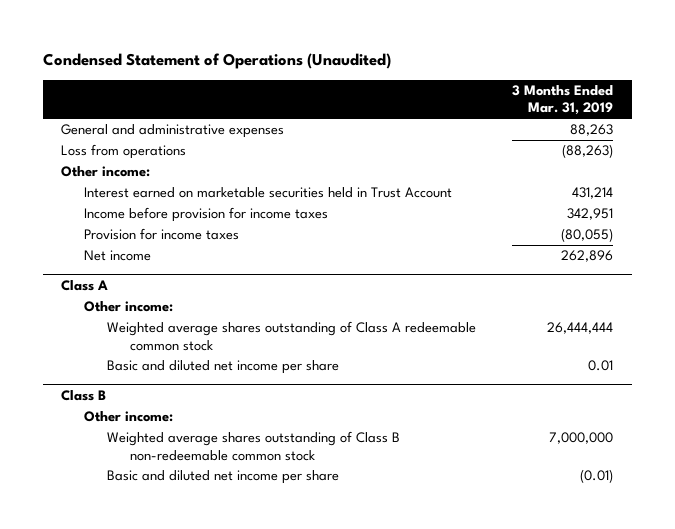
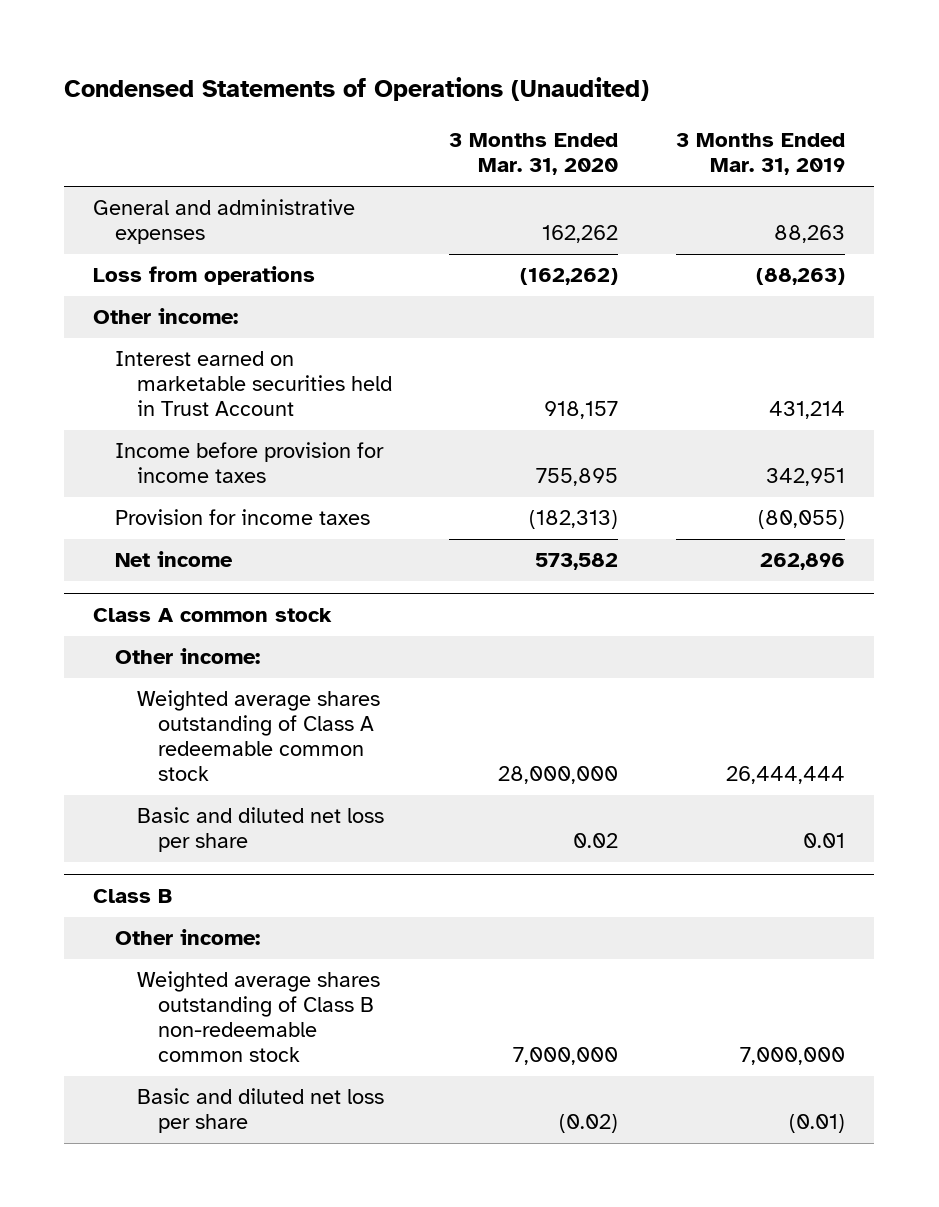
- Condensed Statement of Operations (Unaudited)
+ Condensed Statements of Operations (Unaudited)
- | 3 Months Ended Mar. 31, 2019
+ | 3 Months Ended Mar. 31, 2020 | 3 Months Ended Mar. 31, 2019
- Class A
+ Class A common stock
- Basic and diluted net income per share | 0.01
+ Basic and diluted net loss per share | 0.02 | 0.01
@ Class B
- Basic and diluted net income per share | (0.01)
+ Basic and diluted net loss per share | (0.02) | (0.01)

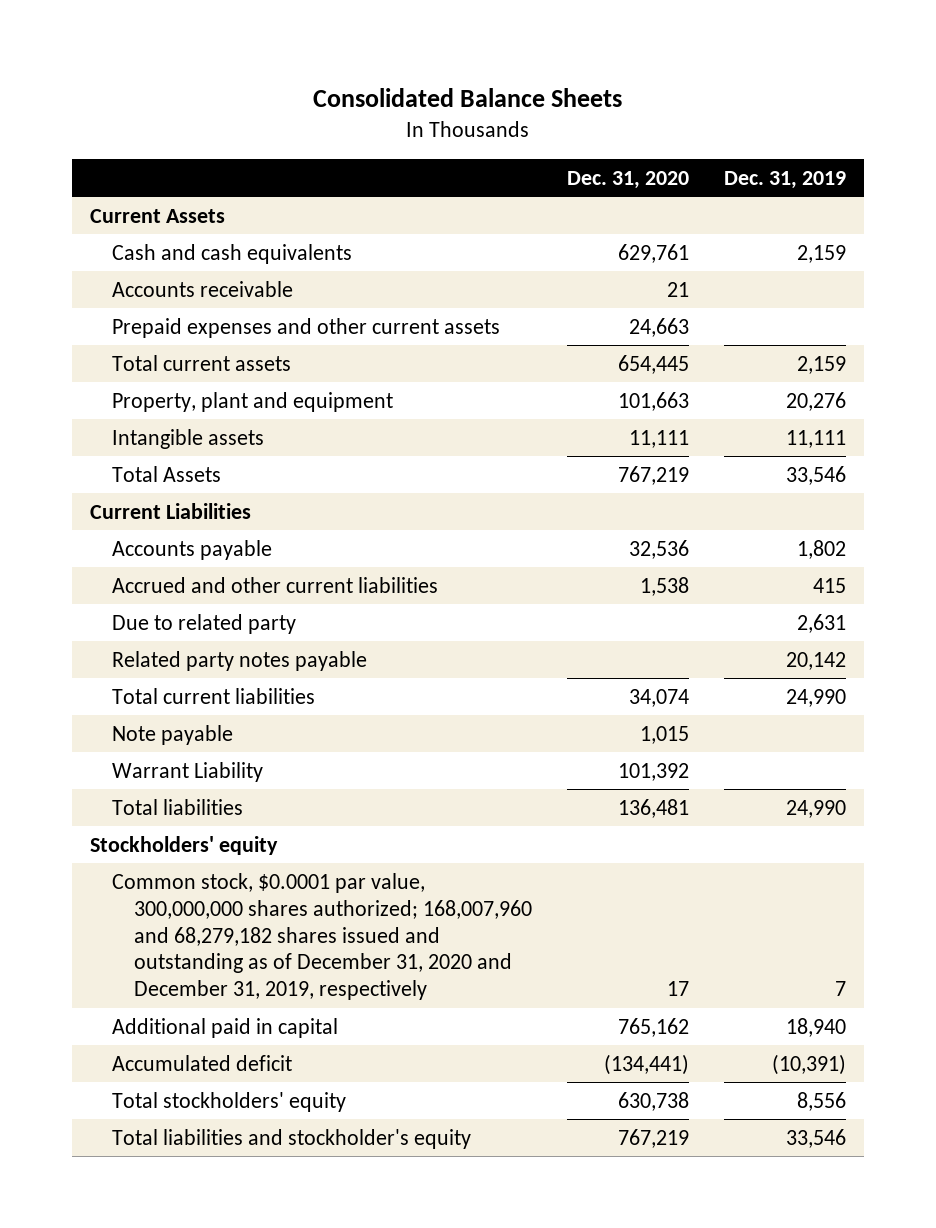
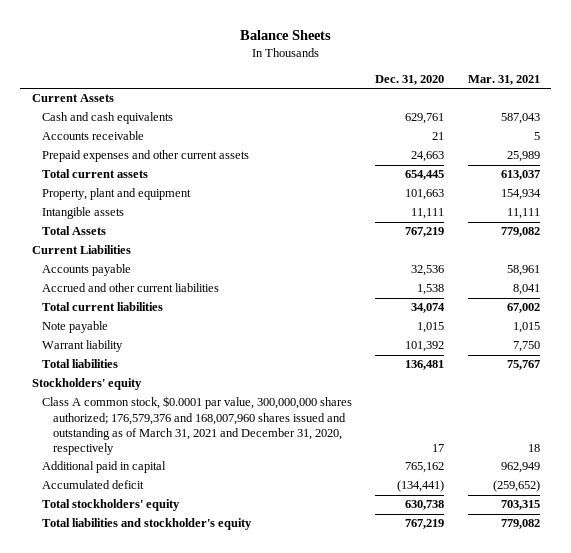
- Consolidated Balance Sheets
+ Balance Sheets
- | Dec. 31, 2020 | Dec. 31, 2019
+ | Dec. 31, 2020 | Mar. 31, 2021
- Due to related party | | 2,631
- Related party notes payable | | 20,142
- Warrant Liability | 101,392 |
+ Warrant liability | 101,392 | 7,750
- Common stock, $0.0001 par value, 300,000,000 shares authorized; 168,007,960 and 68,279,182 shares issued and outstanding as of December 31, 2020 and December 31, 2019, respectively | 17 | 7
+ Class A common stock, $0.0001 par value, 300,000,000 shares authorized; 176,579,376 and 168,007,960 shares issued and outstanding as of March 31, 2021 and December 31, 2020, respectively | 17 | 18

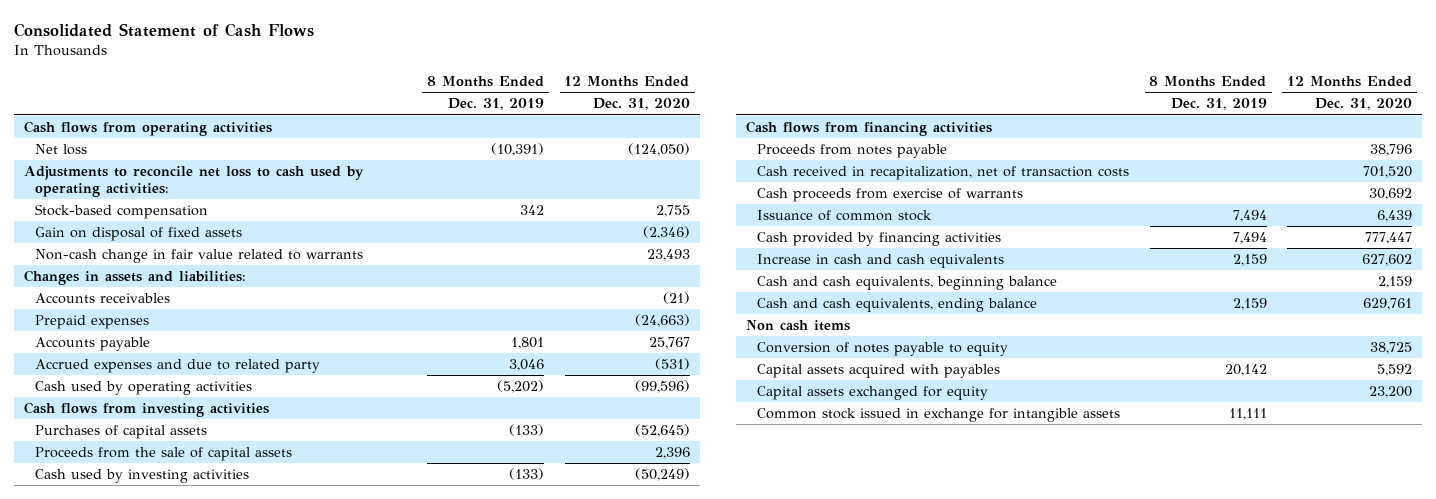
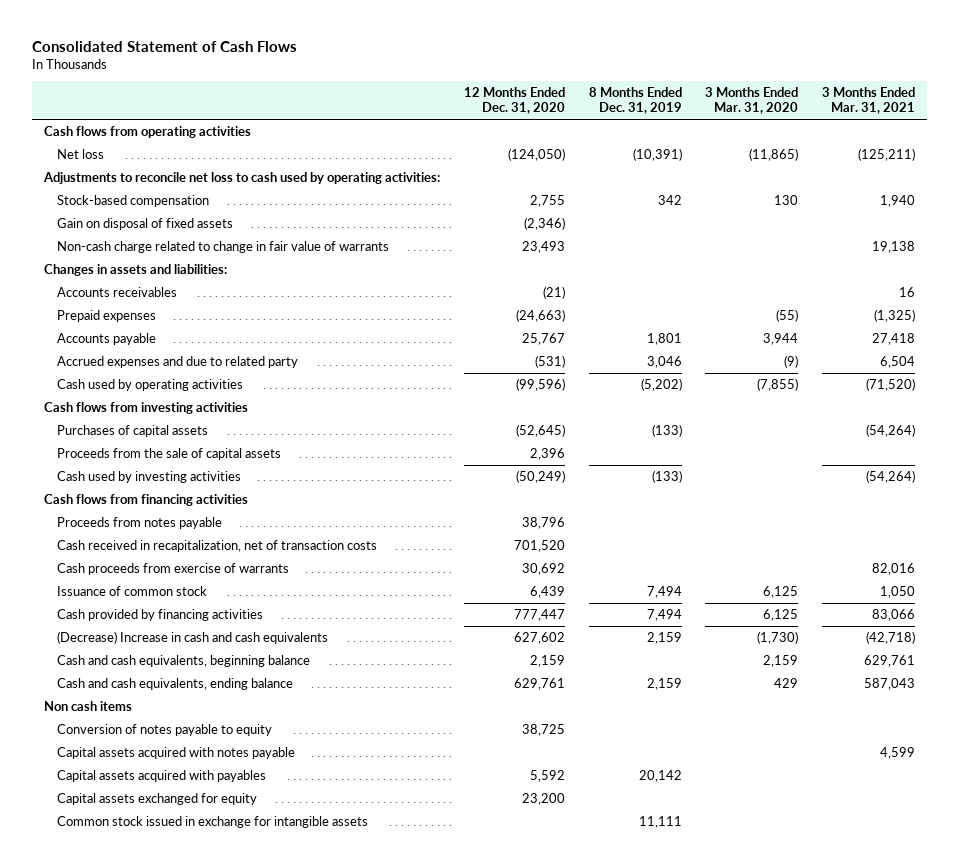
- | 8 Months Ended Dec. 31, 2019 | 12 Months Ended Dec. 31, 2020
+ | 12 Months Ended Dec. 31, 2020 | 8 Months Ended Dec. 31, 2019 | 3 Months Ended Mar. 31, 2020 | 3 Months Ended Mar. 31, 2021
- Non-cash change in fair value related to warrants | | 23,493
+ Non-cash charge related to change in fair value of warrants | 23,493 | | | 19,138
- Increase in cash and cash equivalents | 2,159 | 627,602
+ (Decrease) Increase in cash and cash equivalents | 627,602 | 2,159 | (1,730) | (42,718)
+ Capital assets acquired with notes payable | | | | 4,599

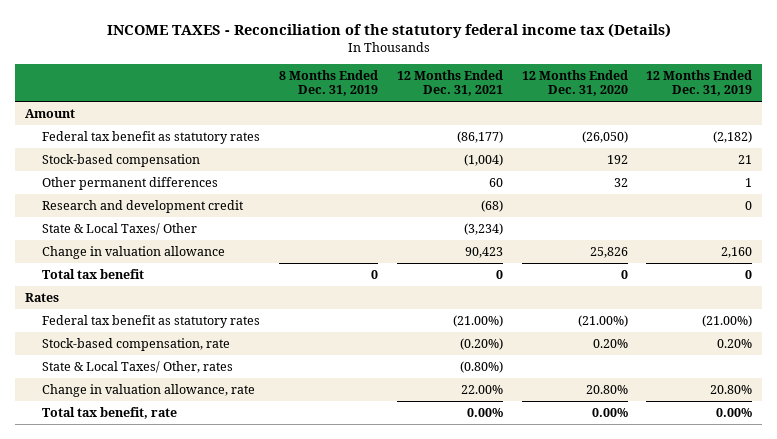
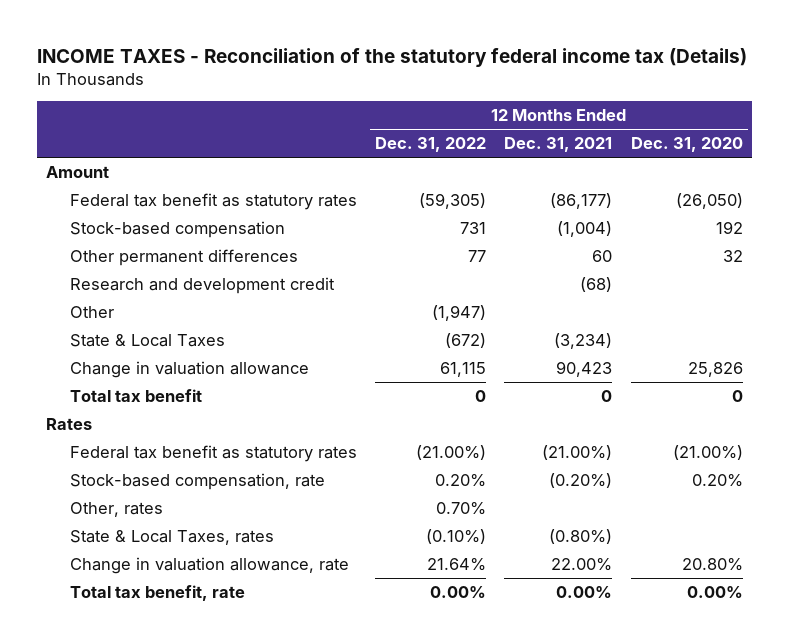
- | 8 Months Ended Dec. 31, 2019 | 12 Months Ended Dec. 31, 2021 | 12 Months Ended Dec. 31, 2020 | 12 Months Ended Dec. 31, 2019
+ | 12 Months Ended Dec. 31, 2022 | 12 Months Ended Dec. 31, 2021 | 12 Months Ended Dec. 31, 2020
- State & Local Taxes/ Other | | (3,234) | |
+ Other | (1,947) | |
+ State & Local Taxes | (672) | (3,234) |
- State & Local Taxes/ Other, rates | | (0.80%) | |
+ Other, rates | 0.70% | |
+ State & Local Taxes, rates | (0.10%) | (0.80%) |

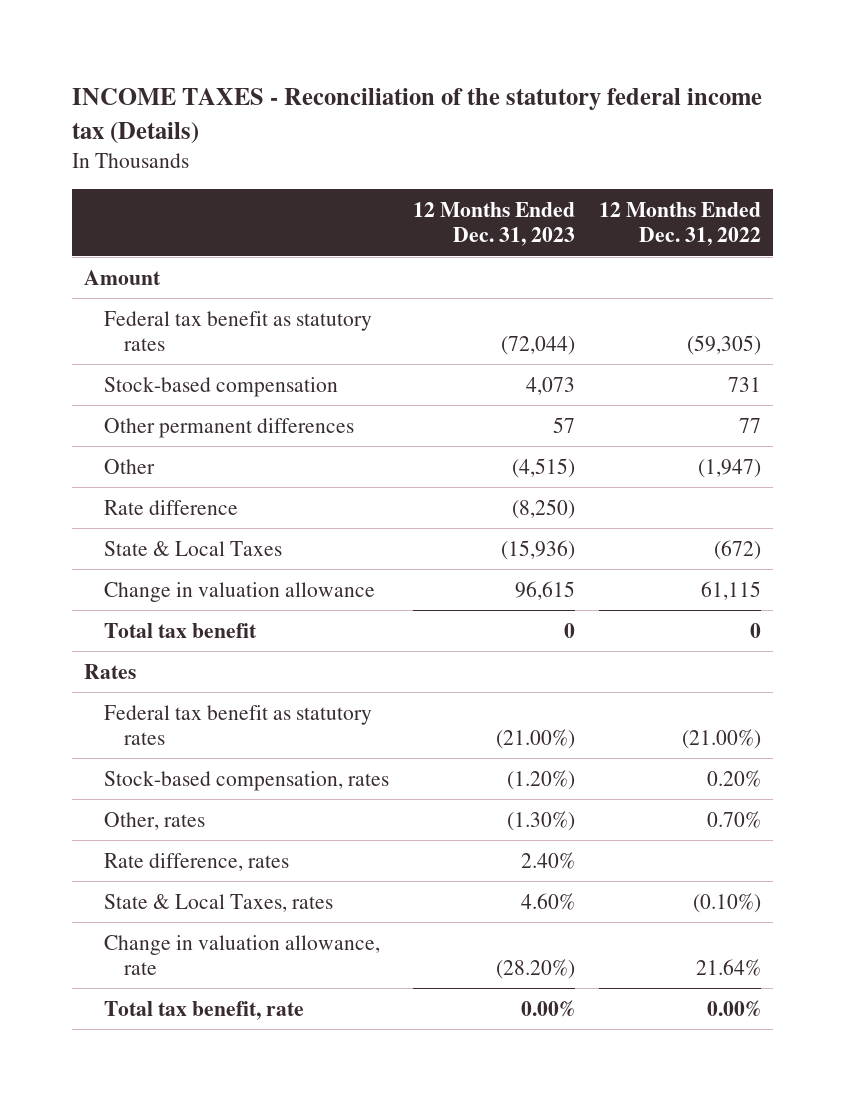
- | 12 Months Ended Dec. 31, 2022 | 12 Months Ended Dec. 31, 2021 | 12 Months Ended Dec. 31, 2020
+ | 12 Months Ended Dec. 31, 2023 | 12 Months Ended Dec. 31, 2022
- Research and development credit | | (68) |
+ Rate difference | (8,250) |
- Stock-based compensation, rate | 0.20% | (0.20%) | 0.20%
+ Stock-based compensation, rates | (1.20%) | 0.20%
+ Rate difference, rates | 2.40% |

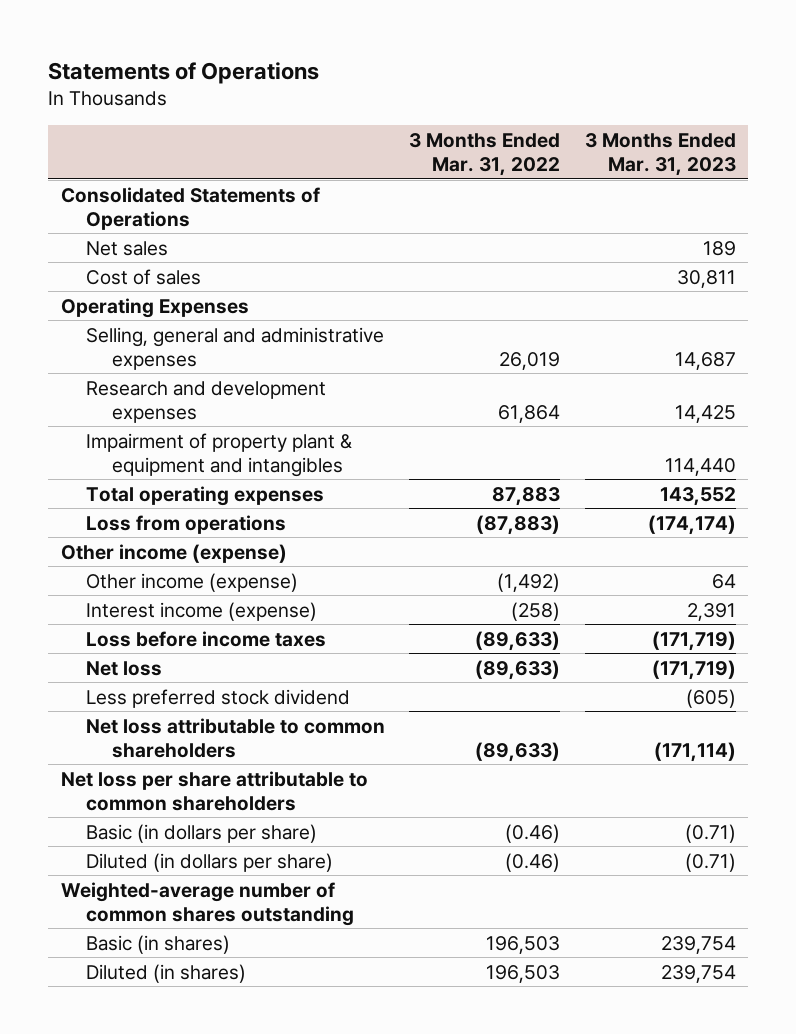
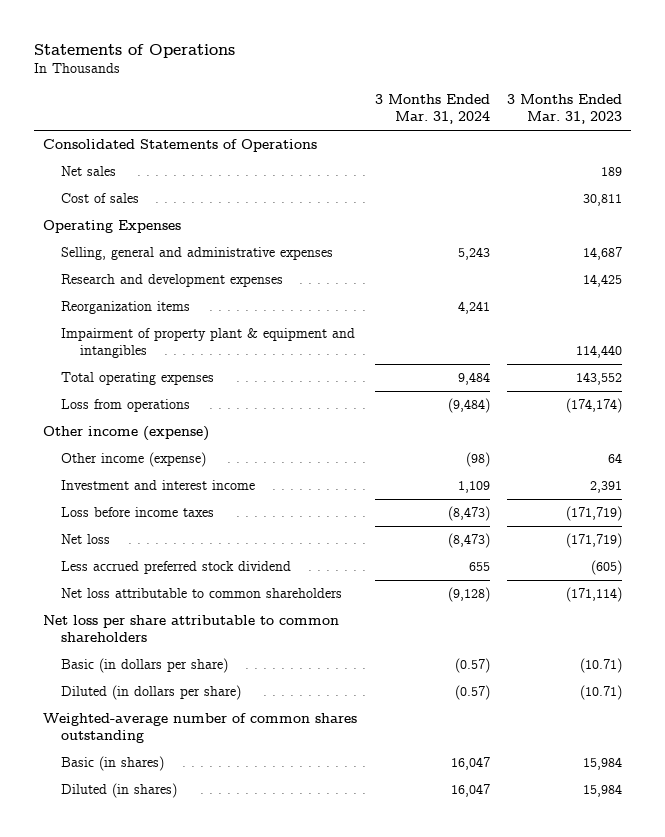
- | 3 Months Ended Mar. 31, 2022 | 3 Months Ended Mar. 31, 2023
+ | 3 Months Ended Mar. 31, 2024 | 3 Months Ended Mar. 31, 2023
+ Reorganization items | 4,241 |
- Interest income (expense) | (258) | 2,391
+ Investment and interest income | 1,109 | 2,391
- Less preferred stock dividend | | (605)
+ Less accrued preferred stock dividend | 655 | (605)
- Basic (in dollars per share) | (0.46) | (0.71)
- Diluted (in dollars per share) | (0.46) | (0.71)
+ Basic (in dollars per share) | (0.57) | (10.71)
+ Diluted (in dollars per share) | (0.57) | (10.71)
- Basic (in shares) | 196,503 | 239,754
- Diluted (in shares) | 196,503 | 239,754
+ Basic (in shares) | 16,047 | 15,984
+ Diluted (in shares) | 16,047 | 15,984

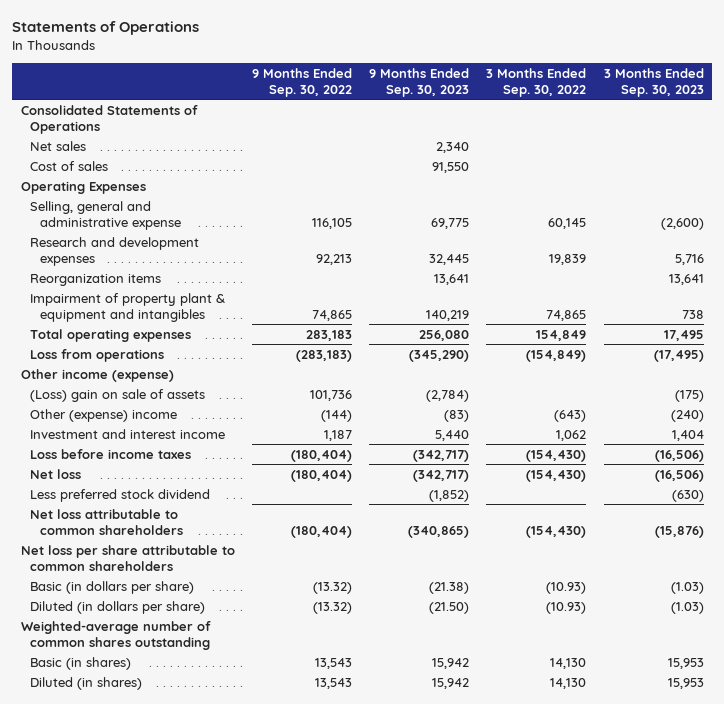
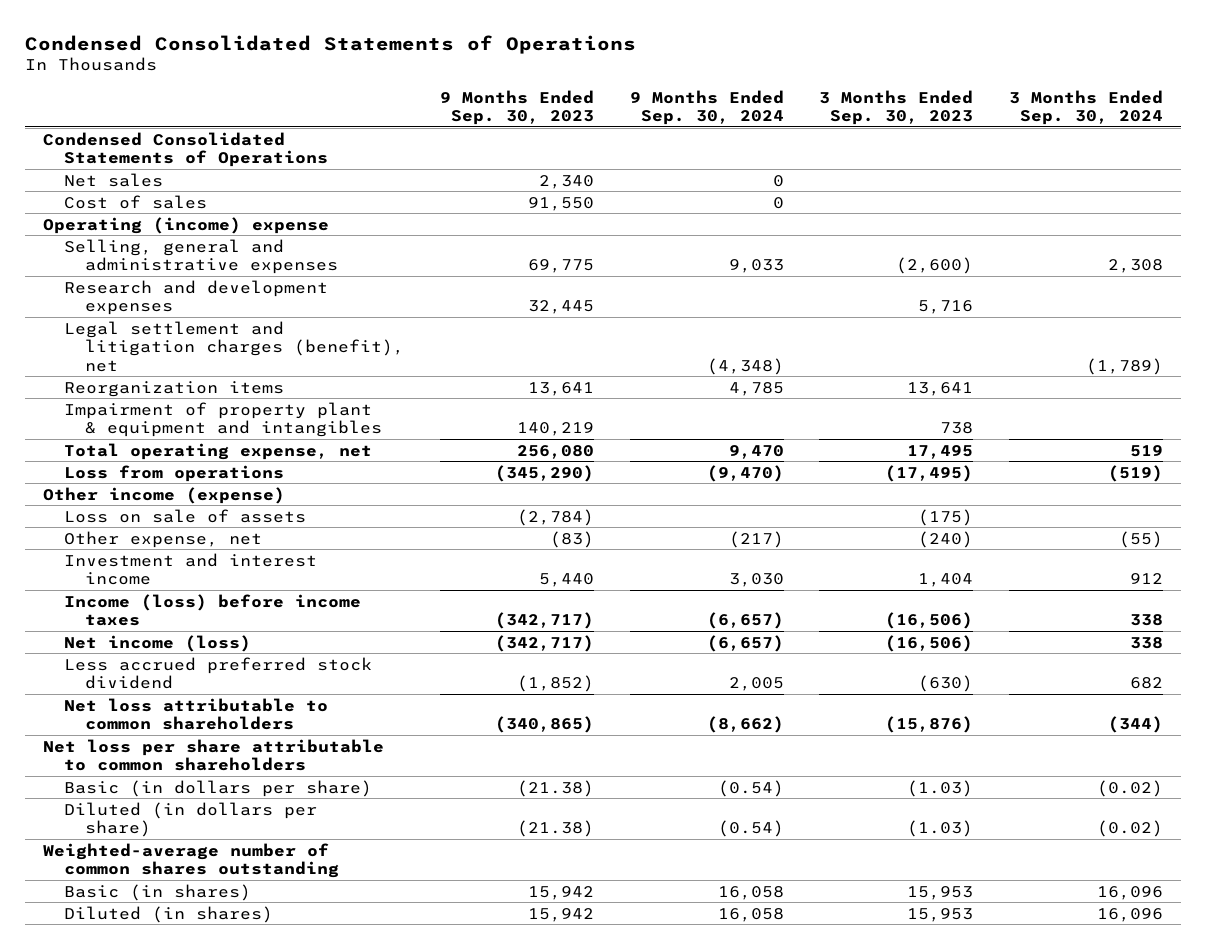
- Statements of Operations
+ Condensed Consolidated Statements of Operations
- | 9 Months Ended Sep. 30, 2022 | 9 Months Ended Sep. 30, 2023 | 3 Months Ended Sep. 30, 2022 | 3 Months Ended Sep. 30, 2023
+ | 9 Months Ended Sep. 30, 2023 | 9 Months Ended Sep. 30, 2024 | 3 Months Ended Sep. 30, 2023 | 3 Months Ended Sep. 30, 2024
- Consolidated Statements of Operations
+ Condensed Consolidated Statements of Operations
- Operating Expenses
- Selling, general and administrative expense | 116,105 | 69,775 | 60,145 | (2,600)
+ Operating (income) expense
+ Selling, general and administrative expenses | 69,775 | 9,033 | (2,600) | 2,308
+ Legal settlement and litigation charges (benefit), net | | (4,348) | | (1,789)
- Total operating expenses | 283,183 | 256,080 | 154,849 | 17,495
+ Total operating expense, net | 256,080 | 9,470 | 17,495 | 519
- (Loss) gain on sale of assets | 101,736 | (2,784) | | (175)
- Other (expense) income | (144) | (83) | (643) | (240)
+ Loss on sale of assets | (2,784) | | (175) |
+ Other expense, net | (83) | (217) | (240) | (55)
- Loss before income taxes | (180,404) | (342,717) | (154,430) | (16,506)
- Net loss | (180,404) | (342,717) | (154,430) | (16,506)
- Less preferred stock dividend | | (1,852) | | (630)
+ Income (loss) before income taxes | (342,717) | (6,657) | (16,506) | 338
+ Net income (loss) | (342,717) | (6,657) | (16,506) | 338
+ Less accrued preferred stock dividend | (1,852) | 2,005 | (630) | 682
- Diluted (in dollars per share) | (13.32) | (21.50) | (10.93) | (1.03)
+ Diluted (in dollars per share) | (21.38) | (0.54) | (1.03) | (0.02)

